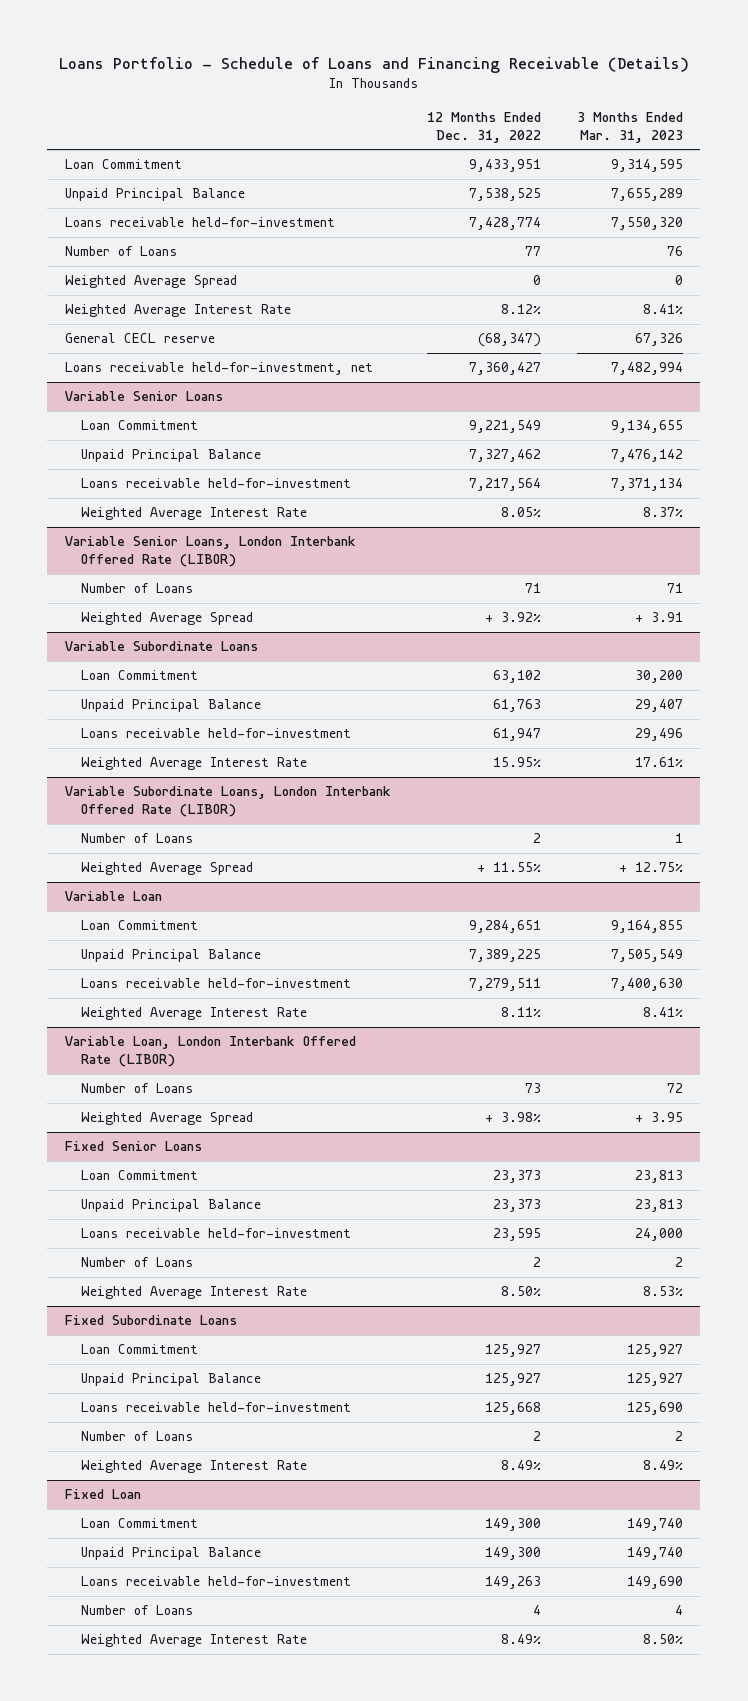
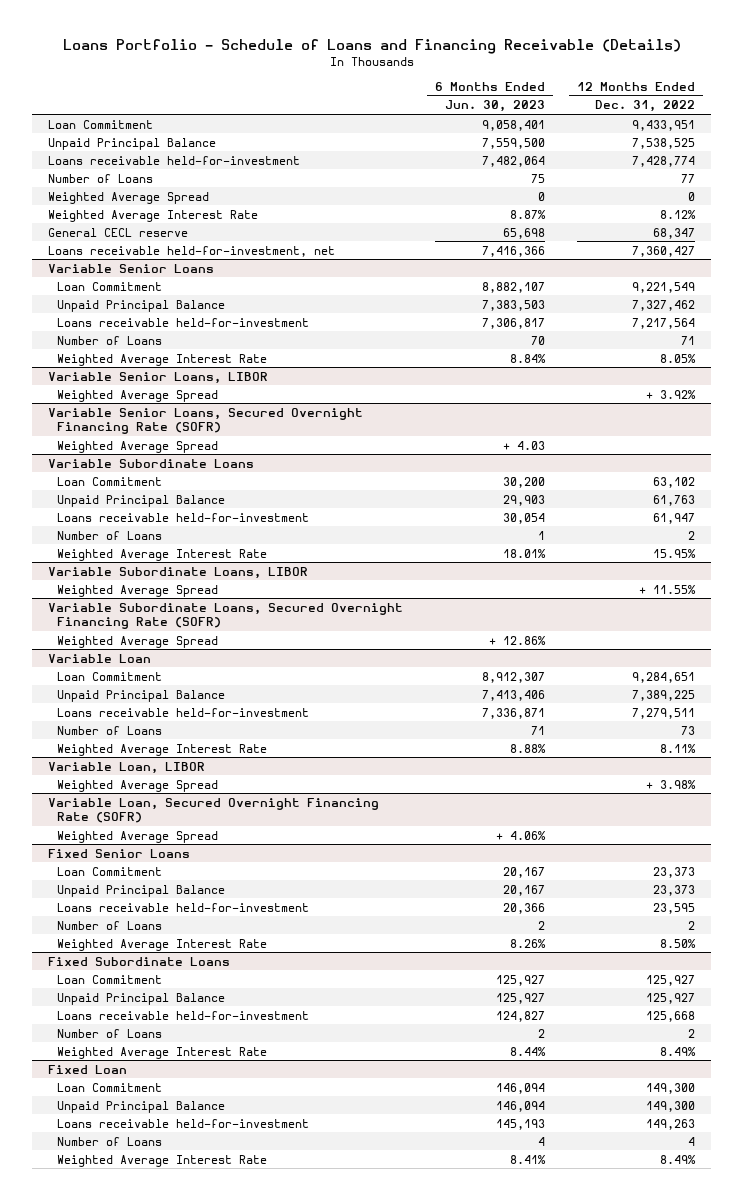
- | 12 Months Ended Dec. 31, 2022 | 3 Months Ended Mar. 31, 2023
+ | 6 Months Ended Jun. 30, 2023 | 12 Months Ended Dec. 31, 2022
- General CECL reserve | (68,347) | 67,326
+ General CECL reserve | 65,698 | 68,347
- Variable Senior Loans, London Interbank Offered Rate (LIBOR)
@ Variable Senior Loans
moved down: Weighted Average Interest Rate | 8.84% | 8.05%
+ Variable Senior Loans, LIBOR
+ Variable Senior Loans, Secured Overnight Financing Rate (SOFR)
+ Weighted Average Spread | + 4.03 |
- Variable Subordinate Loans, London Interbank Offered Rate (LIBOR)
@ Variable Subordinate Loans
moved down: Weighted Average Interest Rate | 18.01% | 15.95%
+ Variable Subordinate Loans, LIBOR
+ Variable Subordinate Loans, Secured Overnight Financing Rate (SOFR)
+ Weighted Average Spread | + 12.86% |
- Variable Loan, London Interbank Offered Rate (LIBOR)
@ Variable Loan
moved down: Weighted Average Interest Rate | 8.88% | 8.11%
+ Variable Loan, LIBOR
+ Variable Loan, Secured Overnight Financing Rate (SOFR)
+ Weighted Average Spread | + 4.06% |

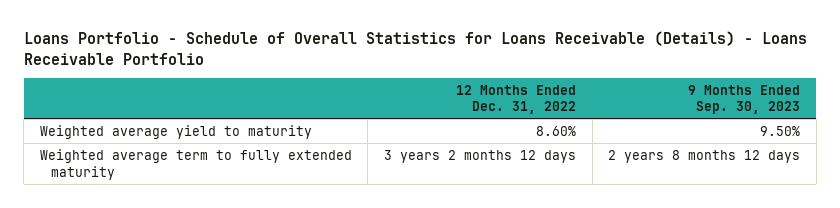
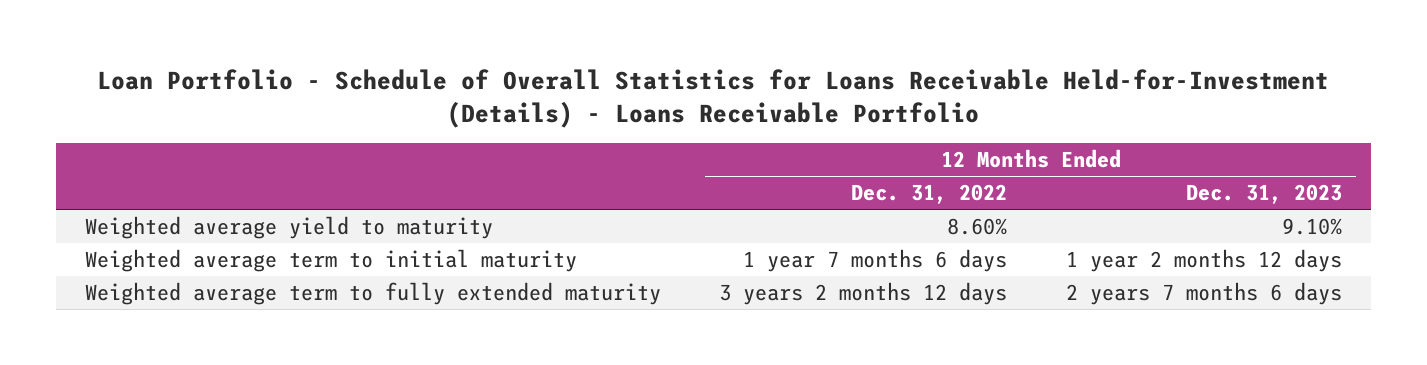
- Loans Portfolio - Schedule of Overall Statistics for Loans Receivable (Details) - Loans Receivable Portfolio
+ Loan Portfolio - Schedule of Overall Statistics for Loans Receivable Held-for-Investment (Details) - Loans Receivable Portfolio
- | 12 Months Ended Dec. 31, 2022 | 9 Months Ended Sep. 30, 2023
+ | 12 Months Ended Dec. 31, 2022 | 12 Months Ended Dec. 31, 2023
+ Weighted average term to initial maturity | 1 year 7 months 6 days | 1 year 2 months 12 days

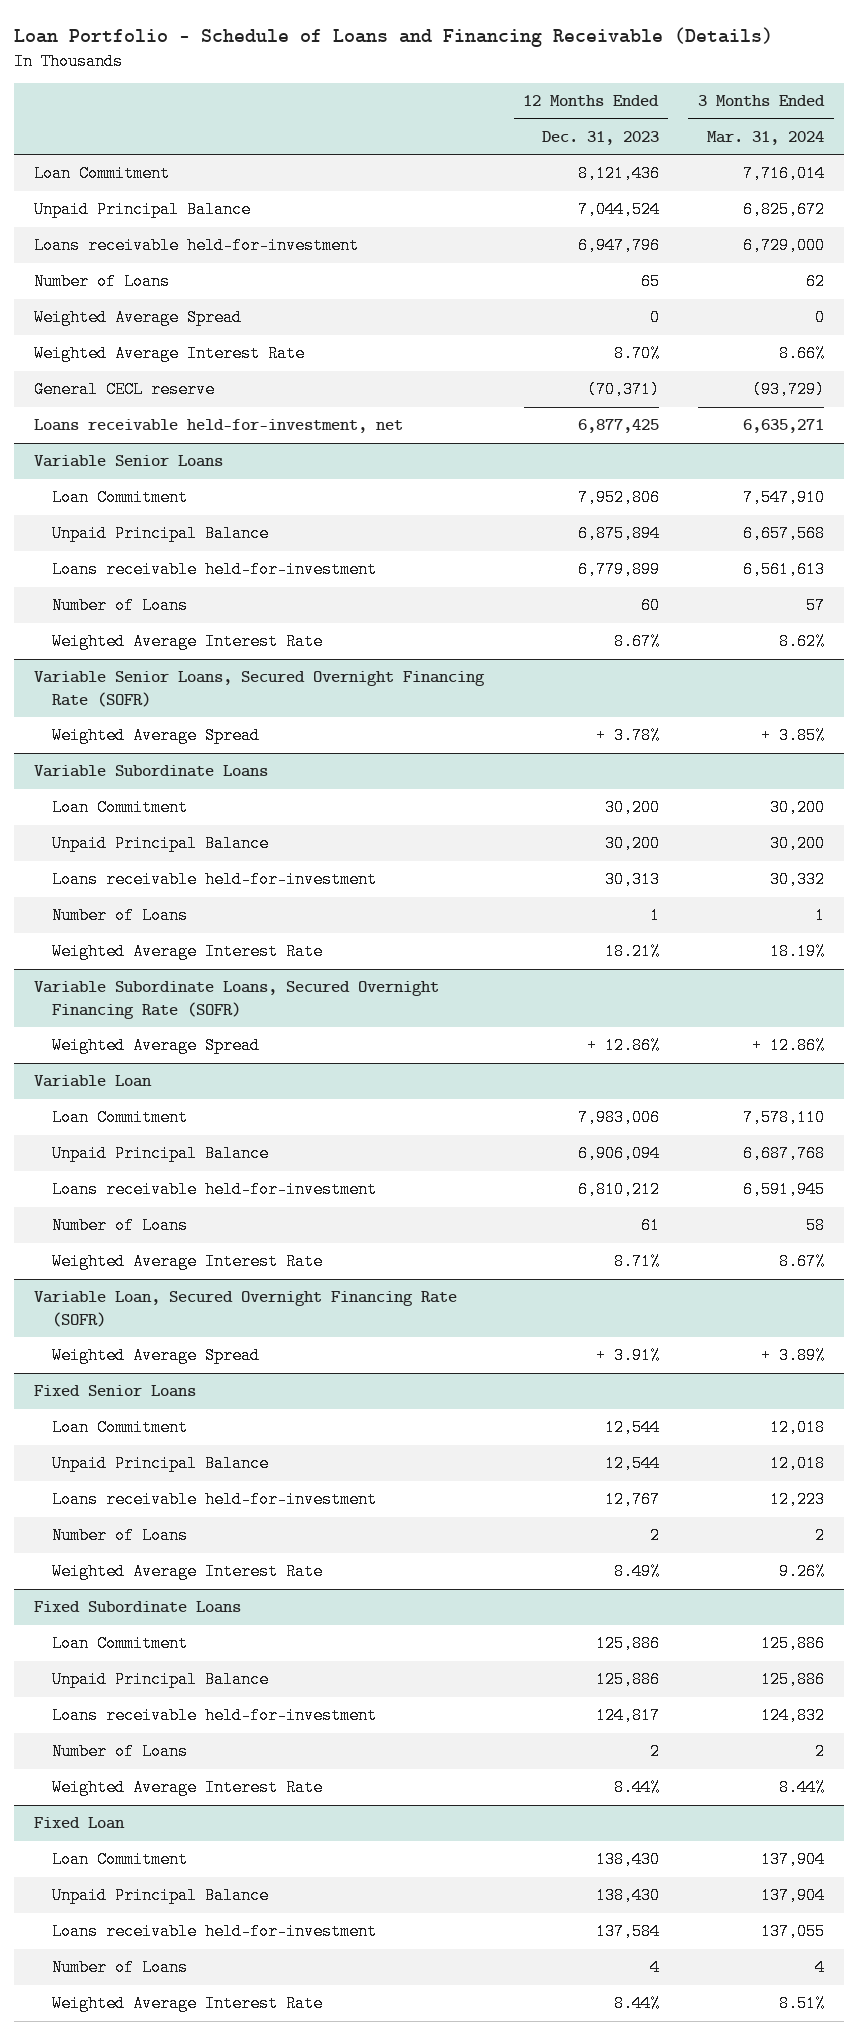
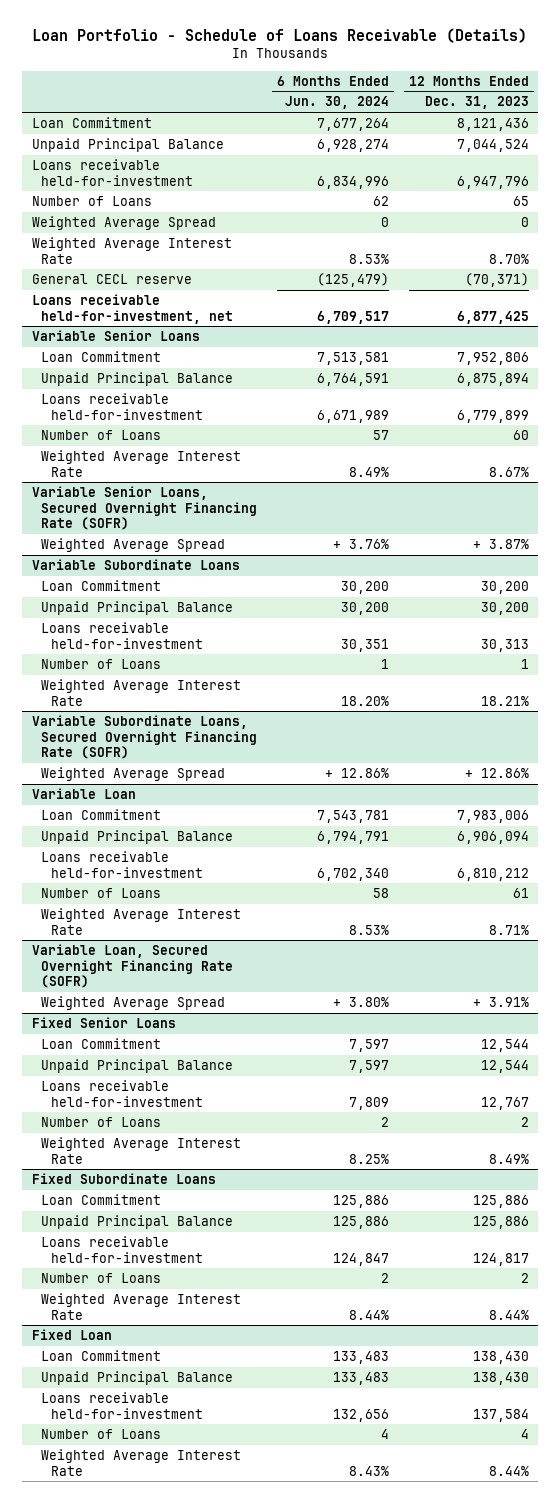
- Loan Portfolio - Schedule of Loans and Financing Receivable (Details)
+ Loan Portfolio - Schedule of Loans Receivable (Details)
- | 12 Months Ended Dec. 31, 2023 | 3 Months Ended Mar. 31, 2024
+ | 6 Months Ended Jun. 30, 2024 | 12 Months Ended Dec. 31, 2023
@ Variable Senior Loans, Secured Overnight Financing Rate (SOFR)
- Weighted Average Spread | + 3.78% | + 3.85%
+ Weighted Average Spread | + 3.76% | + 3.87%

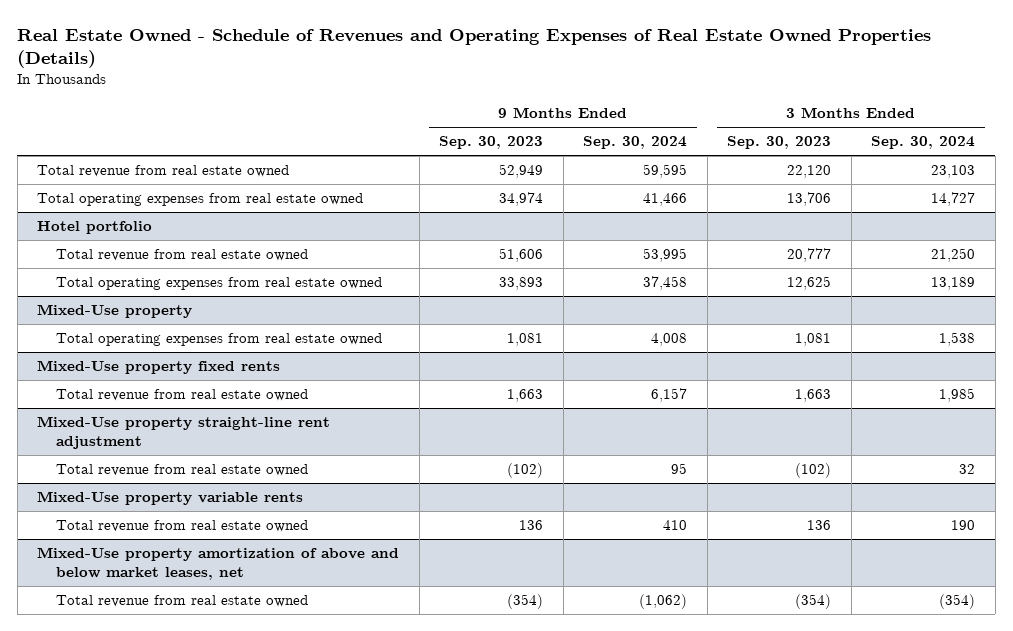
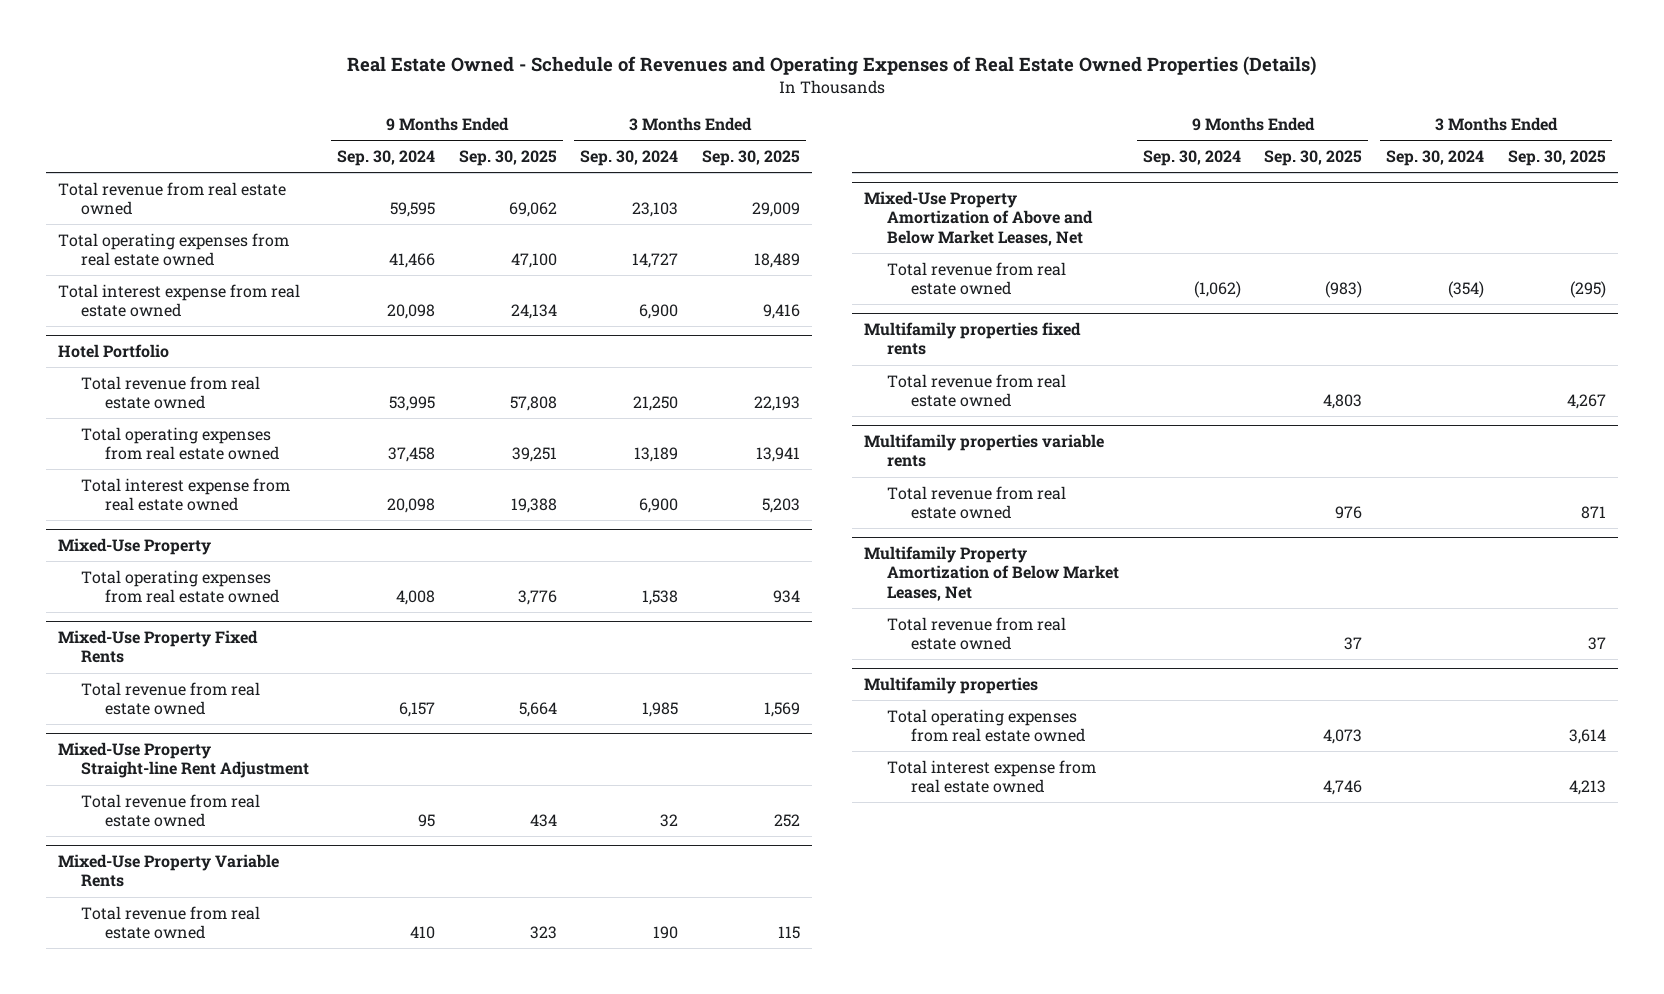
- | 9 Months Ended Sep. 30, 2023 | 9 Months Ended Sep. 30, 2024 | 3 Months Ended Sep. 30, 2023 | 3 Months Ended Sep. 30, 2024
+ | 9 Months Ended Sep. 30, 2024 | 9 Months Ended Sep. 30, 2025 | 3 Months Ended Sep. 30, 2024 | 3 Months Ended Sep. 30, 2025
- Hotel portfolio
+ Total interest expense from real estate owned | 20,098 | 24,134 | 6,900 | 9,416
+ Hotel Portfolio
- Mixed-Use property
+ Total interest expense from real estate owned | 20,098 | 19,388 | 6,900 | 5,203
+ Mixed-Use Property
- Mixed-Use property fixed rents
+ Mixed-Use Property Fixed Rents
- Mixed-Use property straight-line rent adjustment
+ Mixed-Use Property Straight-line Rent Adjustment
- Mixed-Use property variable rents
+ Mixed-Use Property Variable Rents
- Mixed-Use property amortization of above and below market leases, net
+ Mixed-Use Property Amortization of Above and Below Market Leases, Net
+ Multifamily properties fixed rents
+ Total revenue from real estate owned | | 4,803 | | 4,267
+ Multifamily properties variable rents
+ Total revenue from real estate owned | | 976 | | 871
+ Multifamily Property Amortization of Below Market Leases, Net
+ Total revenue from real estate owned | | 37 | | 37
+ Multifamily properties
+ Total operating expenses from real estate owned | | 4,073 | | 3,614
+ Total interest expense from real estate owned | | 4,746 | | 4,213

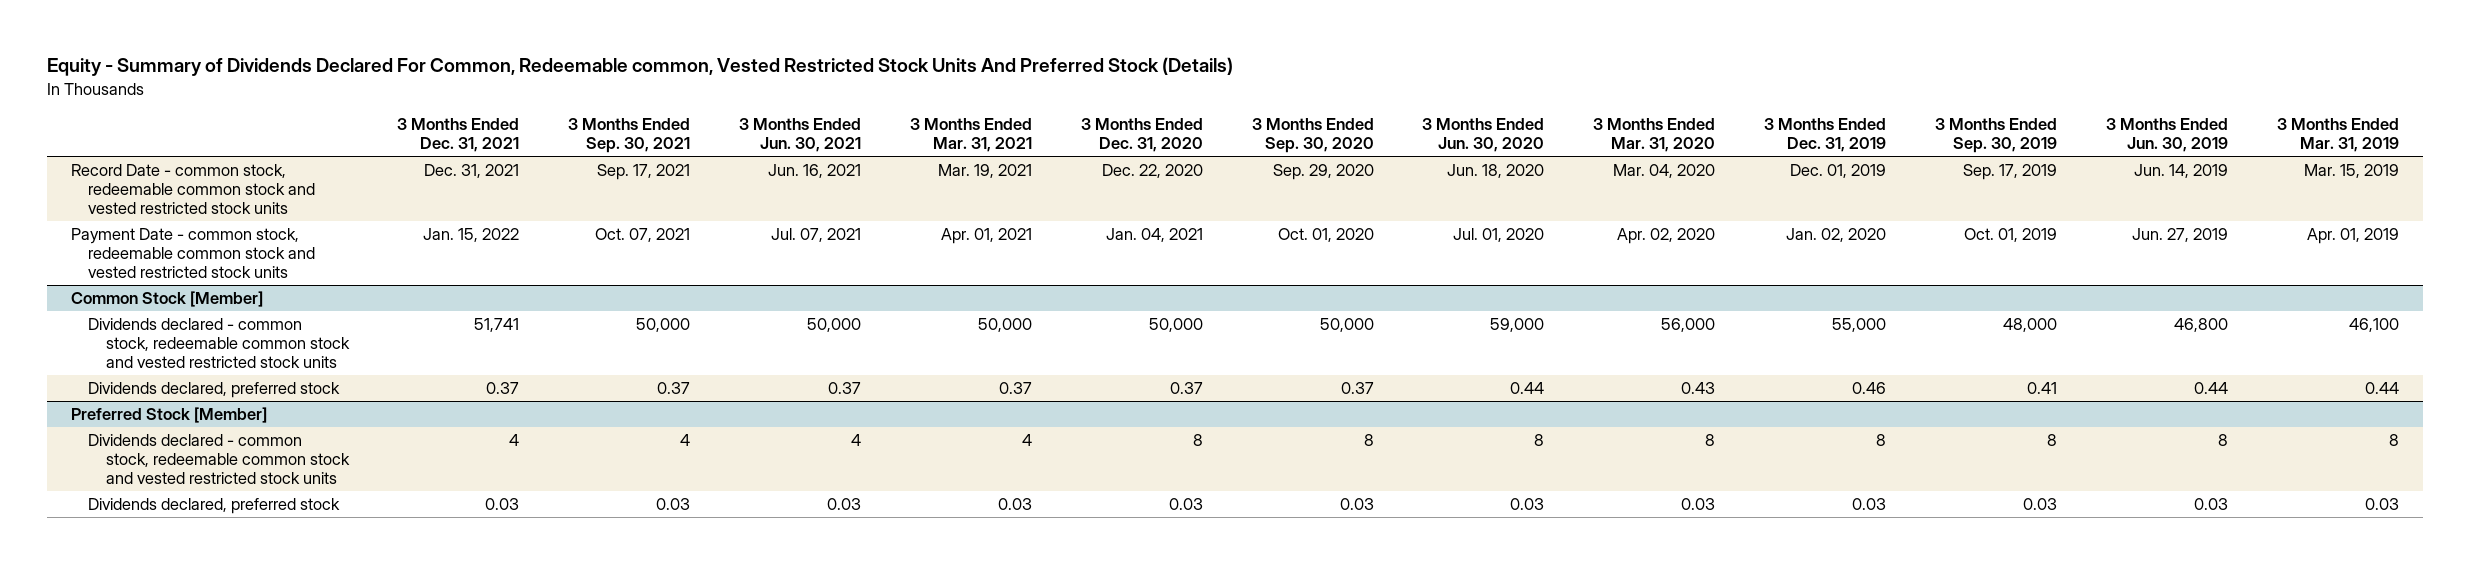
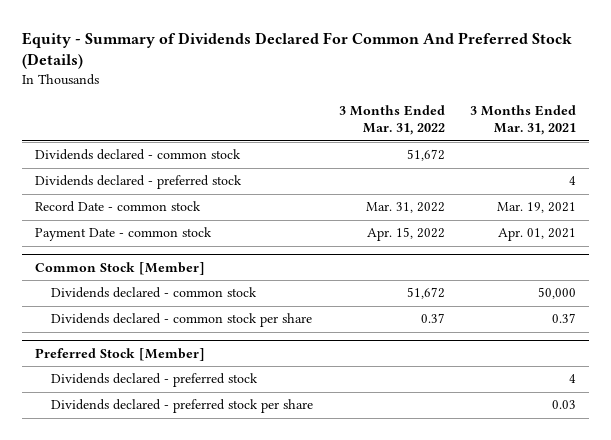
- Equity - Summary of Dividends Declared For Common, Redeemable common, Vested Restricted Stock Units And Preferred Stock (Details)
+ Equity - Summary of Dividends Declared For Common And Preferred Stock (Details)
- | 3 Months Ended Dec. 31, 2021 | 3 Months Ended Sep. 30, 2021 | 3 Months Ended Jun. 30, 2021 | 3 Months Ended Mar. 31, 2021 | 3 Months Ended Dec. 31, 2020 | 3 Months Ended Sep. 30, 2020 | 3 Months Ended Jun. 30, 2020 | 3 Months Ended Mar. 31, 2020 | 3 Months Ended Dec. 31, 2019 | 3 Months Ended Sep. 30, 2019 | 3 Months Ended Jun. 30, 2019 | 3 Months Ended Mar. 31, 2019
+ | 3 Months Ended Mar. 31, 2022 | 3 Months Ended Mar. 31, 2021
- Record Date - common stock, redeemable common stock and vested restricted stock units | Dec. 31, 2021 | Sep. 17, 2021 | Jun. 16, 2021 | Mar. 19, 2021 | Dec. 22, 2020 | Sep. 29, 2020 | Jun. 18, 2020 | Mar. 04, 2020 | Dec. 01, 2019 | Sep. 17, 2019 | Jun. 14, 2019 | Mar. 15, 2019
- Payment Date - common stock, redeemable common stock and vested restricted stock units | Jan. 15, 2022 | Oct. 07, 2021 | Jul. 07, 2021 | Apr. 01, 2021 | Jan. 04, 2021 | Oct. 01, 2020 | Jul. 01, 2020 | Apr. 02, 2020 | Jan. 02, 2020 | Oct. 01, 2019 | Jun. 27, 2019 | Apr. 01, 2019
+ Dividends declared - common stock | 51,672 |
+ Dividends declared - preferred stock | | 4
+ Record Date - common stock | Mar. 31, 2022 | Mar. 19, 2021
+ Payment Date - common stock | Apr. 15, 2022 | Apr. 01, 2021
@ Common Stock [Member]
- Dividends declared - common stock, redeemable common stock and vested restricted stock units | 51,741 | 50,000 | 50,000 | 50,000 | 50,000 | 50,000 | 59,000 | 56,000 | 55,000 | 48,000 | 46,800 | 46,100
- Dividends declared, preferred stock | 0.37 | 0.37 | 0.37 | 0.37 | 0.37 | 0.37 | 0.44 | 0.43 | 0.46 | 0.41 | 0.44 | 0.44
+ Dividends declared - common stock | 51,672 | 50,000
+ Dividends declared - common stock per share | 0.37 | 0.37
@ Preferred Stock [Member]
- Dividends declared - common stock, redeemable common stock and vested restricted stock units | 4 | 4 | 4 | 4 | 8 | 8 | 8 | 8 | 8 | 8 | 8 | 8
- Dividends declared, preferred stock | 0.03 | 0.03 | 0.03 | 0.03 | 0.03 | 0.03 | 0.03 | 0.03 | 0.03 | 0.03 | 0.03 | 0.03
+ Dividends declared - preferred stock | | 4
+ Dividends declared - preferred stock per share | | 0.03

